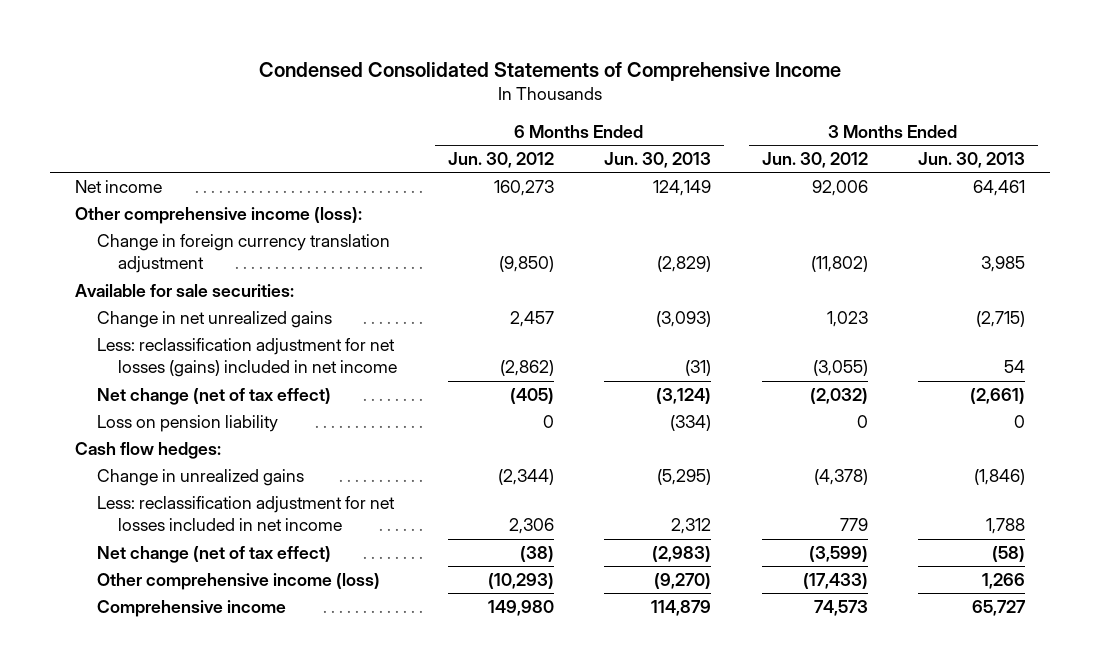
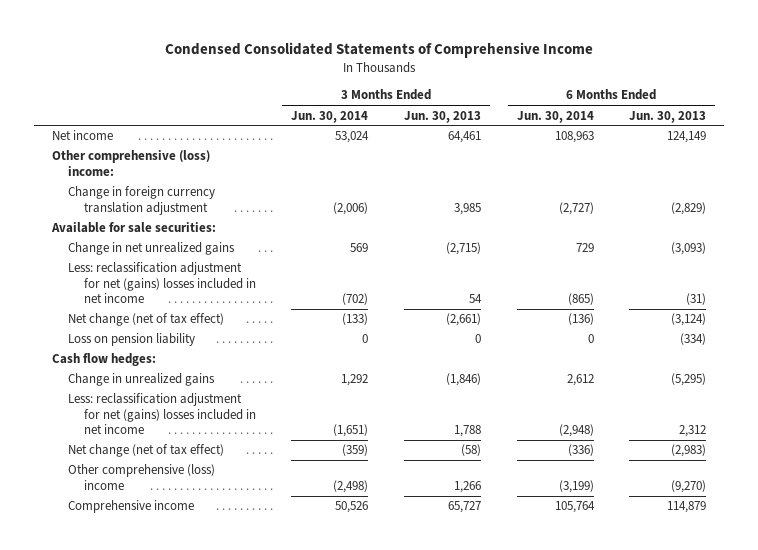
- | 6 Months Ended Jun. 30, 2012 | 6 Months Ended Jun. 30, 2013 | 3 Months Ended Jun. 30, 2012 | 3 Months Ended Jun. 30, 2013
+ | 3 Months Ended Jun. 30, 2014 | 3 Months Ended Jun. 30, 2013 | 6 Months Ended Jun. 30, 2014 | 6 Months Ended Jun. 30, 2013
- Other comprehensive income (loss):
+ Other comprehensive (loss) income:
- Less: reclassification adjustment for net losses (gains) included in net income | (2,862) | (31) | (3,055) | 54
+ Less: reclassification adjustment for net (gains) losses included in net income | (702) | 54 | (865) | (31)
- Less: reclassification adjustment for net losses included in net income | 2,306 | 2,312 | 779 | 1,788
+ Less: reclassification adjustment for net (gains) losses included in net income | (1,651) | 1,788 | (2,948) | 2,312
- Other comprehensive income (loss) | (10,293) | (9,270) | (17,433) | 1,266
+ Other comprehensive (loss) income | (2,498) | 1,266 | (3,199) | (9,270)

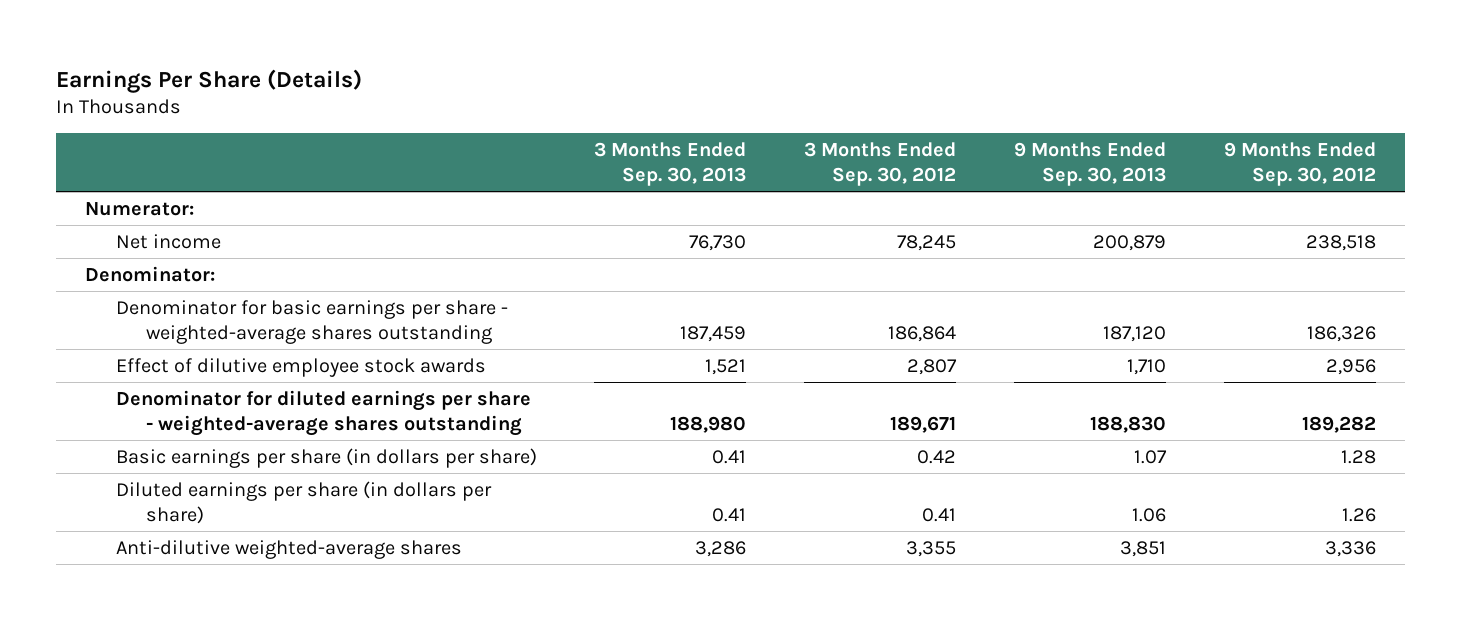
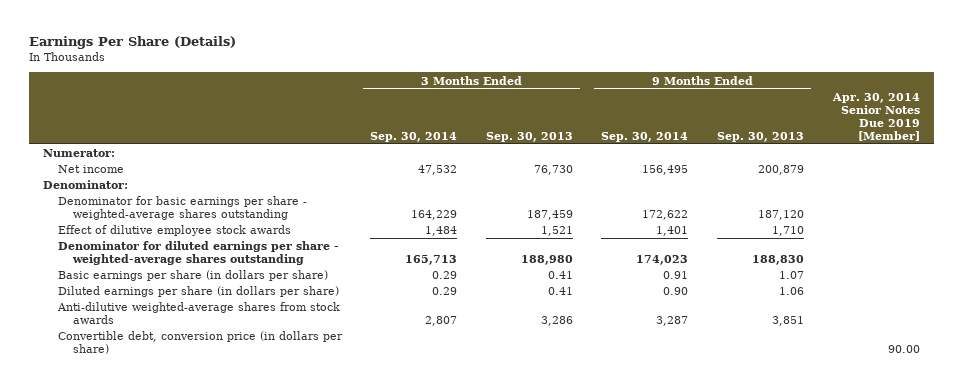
- | 3 Months Ended Sep. 30, 2013 | 3 Months Ended Sep. 30, 2012 | 9 Months Ended Sep. 30, 2013 | 9 Months Ended Sep. 30, 2012
+ | 3 Months Ended Sep. 30, 2014 | 3 Months Ended Sep. 30, 2013 | 9 Months Ended Sep. 30, 2014 | 9 Months Ended Sep. 30, 2013 | Apr. 30, 2014 Senior Notes Due 2019 [Member]
- Anti-dilutive weighted-average shares | 3,286 | 3,355 | 3,851 | 3,336
+ Anti-dilutive weighted-average shares from stock awards | 2,807 | 3,286 | 3,287 | 3,851 |
+ Convertible debt, conversion price (in dollars per share) | | | | | 90.00

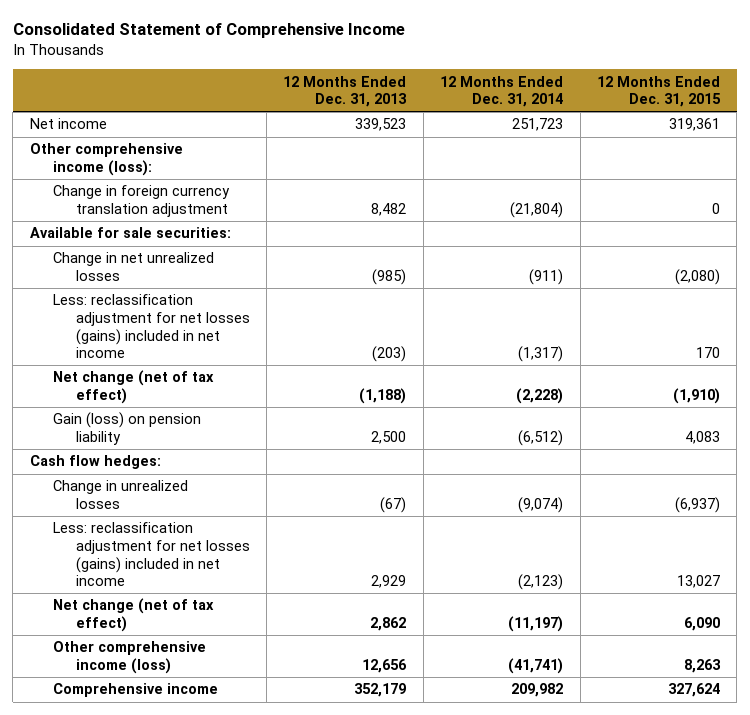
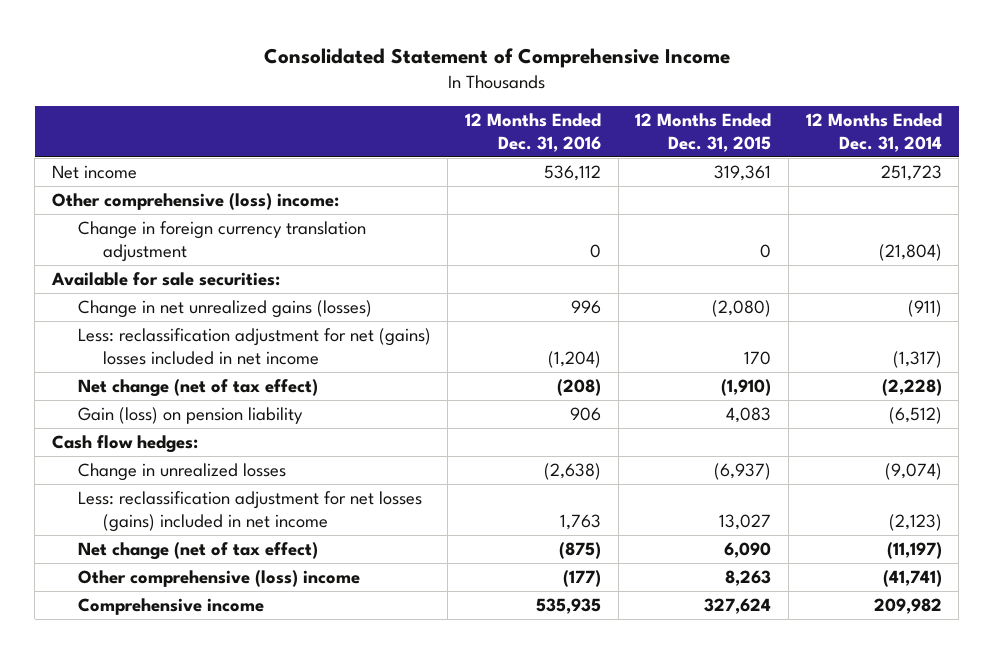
- | 12 Months Ended Dec. 31, 2013 | 12 Months Ended Dec. 31, 2014 | 12 Months Ended Dec. 31, 2015
+ | 12 Months Ended Dec. 31, 2016 | 12 Months Ended Dec. 31, 2015 | 12 Months Ended Dec. 31, 2014
- Other comprehensive income (loss):
+ Other comprehensive (loss) income:
- Change in net unrealized losses | (985) | (911) | (2,080)
- Less: reclassification adjustment for net losses (gains) included in net income | (203) | (1,317) | 170
+ Change in net unrealized gains (losses) | 996 | (2,080) | (911)
+ Less: reclassification adjustment for net (gains) losses included in net income | (1,204) | 170 | (1,317)
- Other comprehensive income (loss) | 12,656 | (41,741) | 8,263
+ Other comprehensive (loss) income | (177) | 8,263 | (41,741)

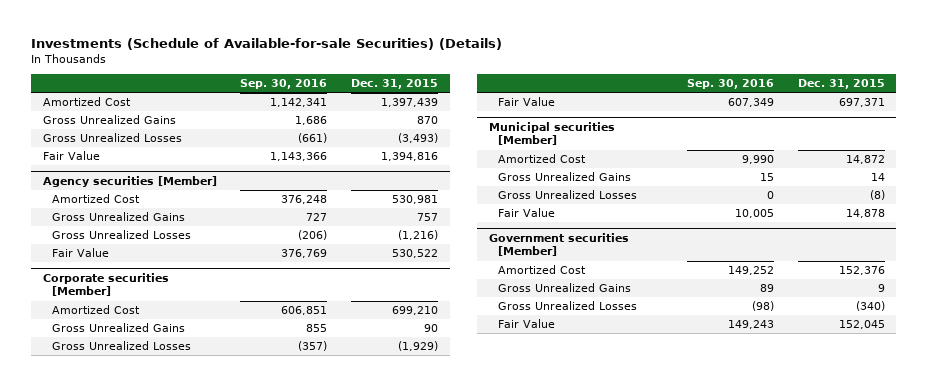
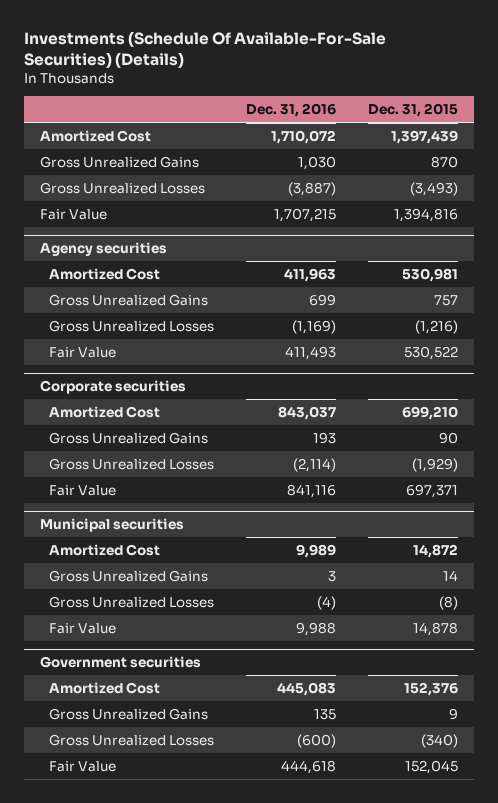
- Investments (Schedule of Available-for-sale Securities) (Details)
+ Investments (Schedule Of Available-For-Sale Securities) (Details)
- | Sep. 30, 2016 | Dec. 31, 2015
+ | Dec. 31, 2016 | Dec. 31, 2015
- Agency securities [Member]
+ Agency securities
- Corporate securities [Member]
+ Corporate securities
- Municipal securities [Member]
+ Municipal securities
- Government securities [Member]
+ Government securities

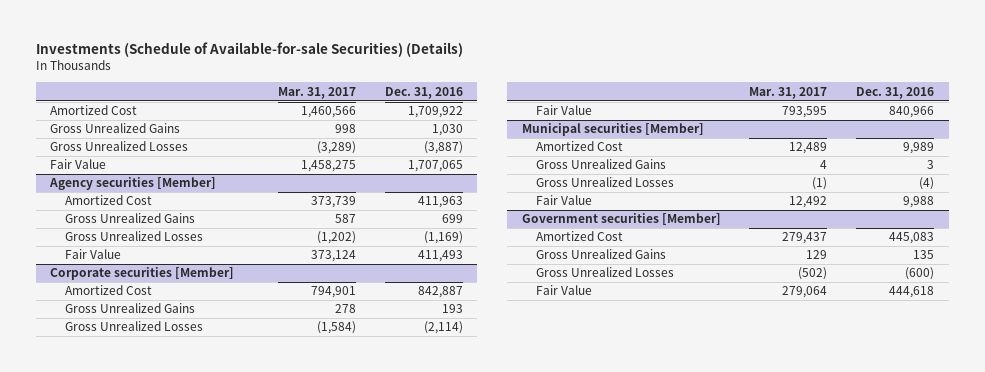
- Investments (Schedule Of Available-For-Sale Securities) (Details)
+ Investments (Schedule of Available-for-sale Securities) (Details)
- | Dec. 31, 2016 | Dec. 31, 2015
+ | Mar. 31, 2017 | Dec. 31, 2016
- Amortized Cost | 1,710,072 | 1,397,439
+ Amortized Cost | 1,460,566 | 1,709,922
- Fair Value | 1,707,215 | 1,394,816
- Agency securities
+ Fair Value | 1,458,275 | 1,707,065
+ Agency securities [Member]
- Corporate securities
- Amortized Cost | 843,037 | 699,210
+ Corporate securities [Member]
+ Amortized Cost | 794,901 | 842,887
- Fair Value | 841,116 | 697,371
- Municipal securities
+ Fair Value | 793,595 | 840,966
+ Municipal securities [Member]
- Government securities
+ Government securities [Member]

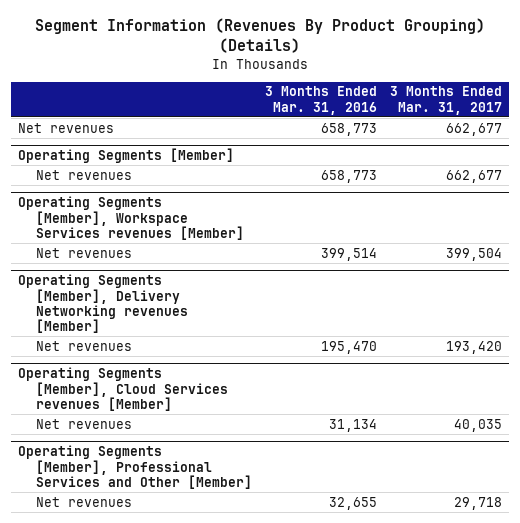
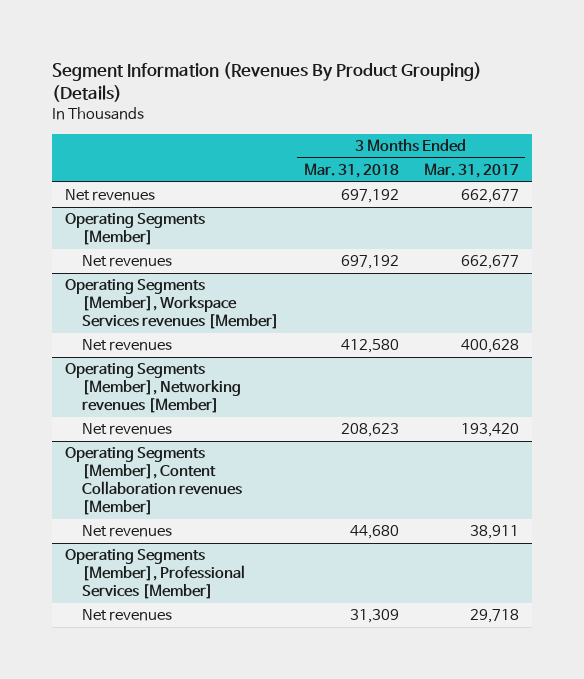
- | 3 Months Ended Mar. 31, 2016 | 3 Months Ended Mar. 31, 2017
+ | 3 Months Ended Mar. 31, 2018 | 3 Months Ended Mar. 31, 2017
@ Operating Segments [Member], Workspace Services revenues [Member]
- Net revenues | 399,514 | 399,504
- Operating Segments [Member], Delivery Networking revenues [Member]
@ Operating Segments [Member], Workspace Services revenues [Member]
+ Net revenues | 412,580 | 400,628
+ Operating Segments [Member], Networking revenues [Member]
- Operating Segments [Member], Cloud Services revenues [Member]
- Net revenues | 31,134 | 40,035
- Operating Segments [Member], Professional Services and Other [Member]
+ Operating Segments [Member], Content Collaboration revenues [Member]
+ Net revenues | 44,680 | 38,911
+ Operating Segments [Member], Professional Services [Member]

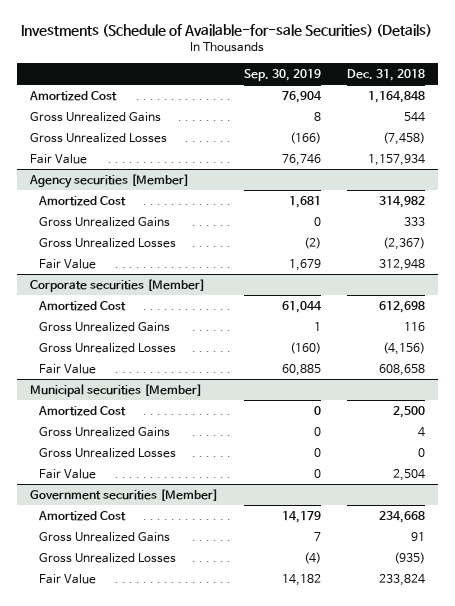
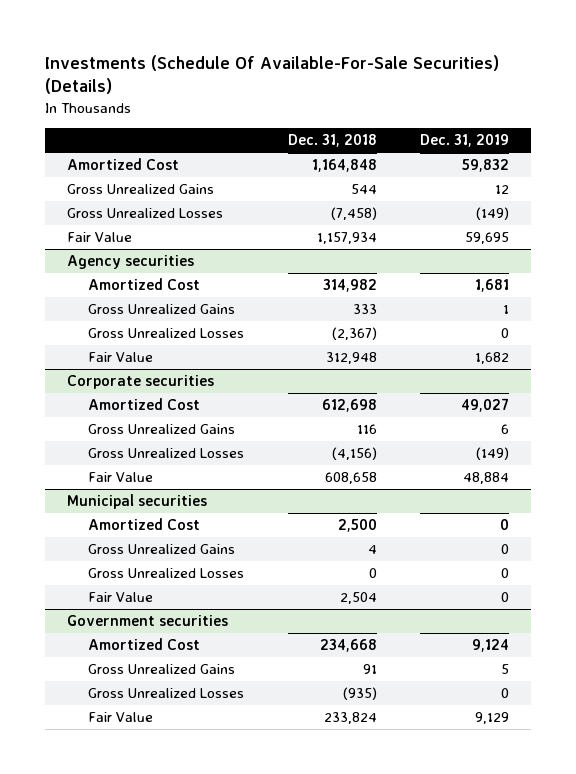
- Investments (Schedule of Available-for-sale Securities) (Details)
+ Investments (Schedule Of Available-For-Sale Securities) (Details)
- | Sep. 30, 2019 | Dec. 31, 2018
+ | Dec. 31, 2018 | Dec. 31, 2019
- Agency securities [Member]
+ Agency securities
- Corporate securities [Member]
+ Corporate securities
- Municipal securities [Member]
+ Municipal securities
- Government securities [Member]
+ Government securities

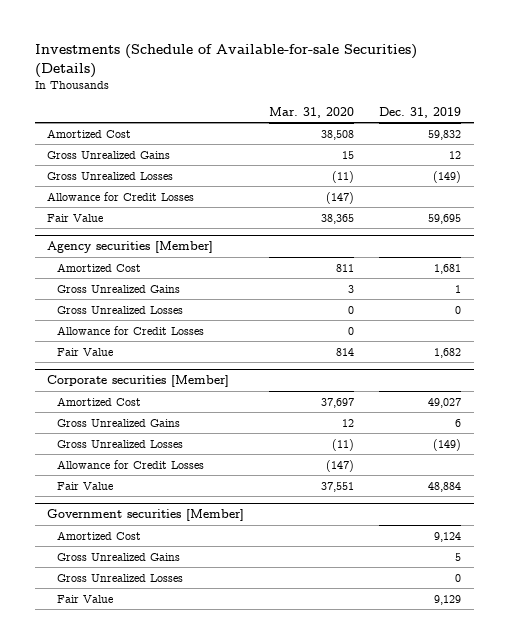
- Investments (Schedule Of Available-For-Sale Securities) (Details)
+ Investments (Schedule of Available-for-sale Securities) (Details)
- | Dec. 31, 2018 | Dec. 31, 2019
+ | Mar. 31, 2020 | Dec. 31, 2019
+ Allowance for Credit Losses | (147) |
- Agency securities
+ Agency securities [Member]
+ Allowance for Credit Losses | 0 |
- Corporate securities
+ Corporate securities [Member]
+ Allowance for Credit Losses | (147) |
- Municipal securities
- Amortized Cost | 2,500 | 0
- Gross Unrealized Gains | 4 | 0
- Gross Unrealized Losses | 0 | 0
- Fair Value | 2,504 | 0
- Government securities
+ Government securities [Member]

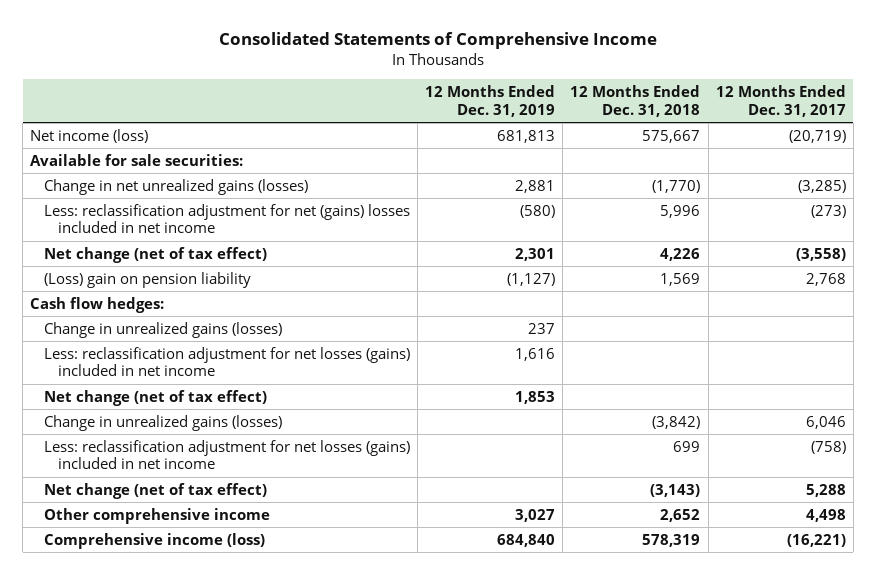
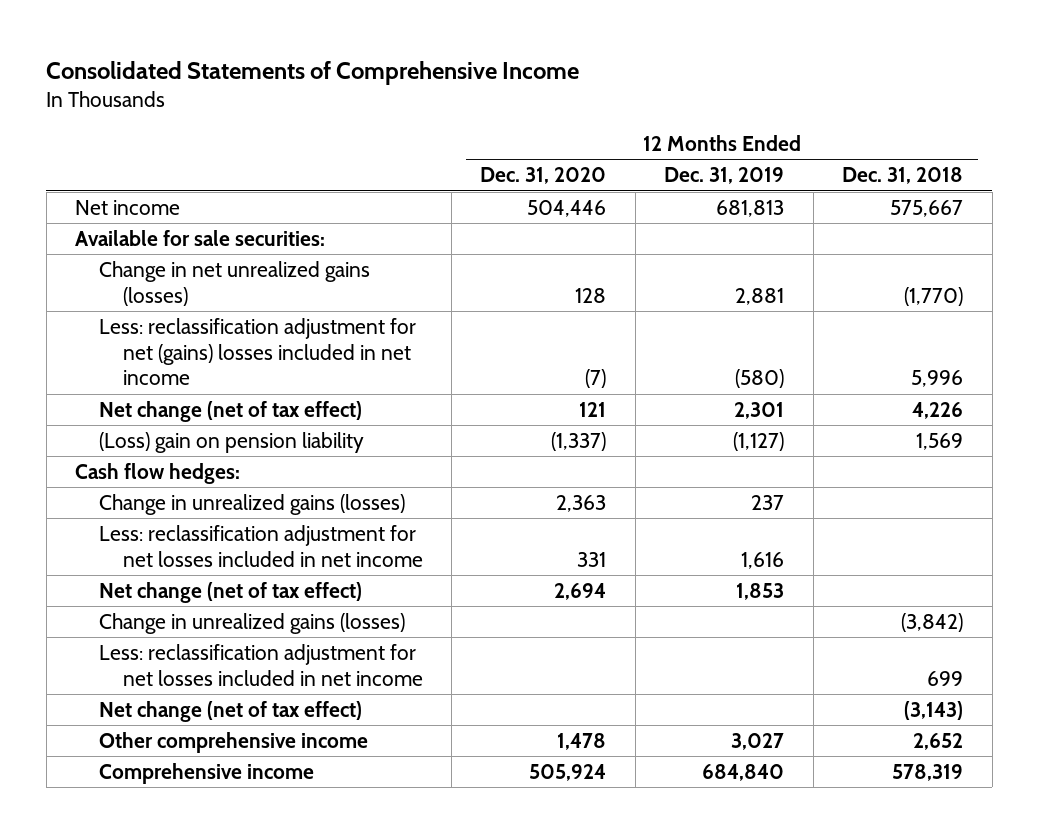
- | 12 Months Ended Dec. 31, 2019 | 12 Months Ended Dec. 31, 2018 | 12 Months Ended Dec. 31, 2017
+ | 12 Months Ended Dec. 31, 2020 | 12 Months Ended Dec. 31, 2019 | 12 Months Ended Dec. 31, 2018
- Net income (loss) | 681,813 | 575,667 | (20,719)
+ Net income | 504,446 | 681,813 | 575,667
- Less: reclassification adjustment for net losses (gains) included in net income | 1,616 | |
+ Less: reclassification adjustment for net losses included in net income | 331 | 1,616 |
- Less: reclassification adjustment for net losses (gains) included in net income | | 699 | (758)
+ Less: reclassification adjustment for net losses included in net income | | | 699
- Comprehensive income (loss) | 684,840 | 578,319 | (16,221)
+ Comprehensive income | 505,924 | 684,840 | 578,319

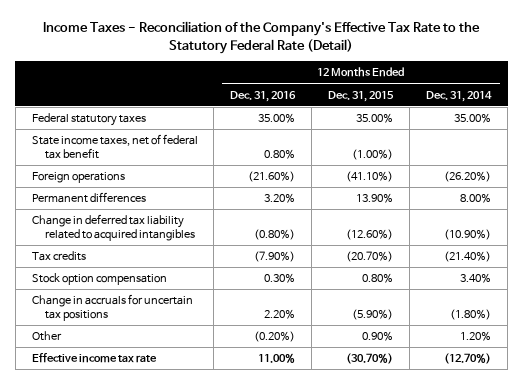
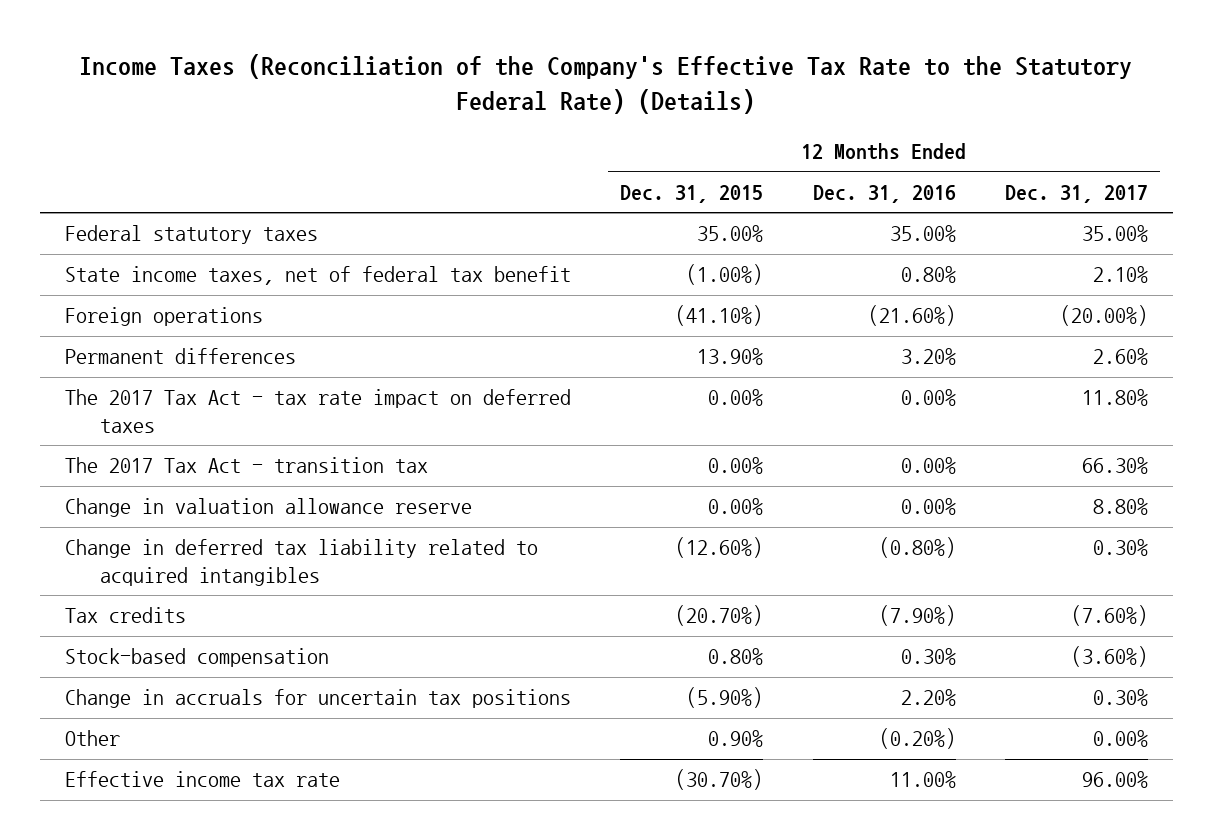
- Income Taxes - Reconciliation of the Company's Effective Tax Rate to the Statutory Federal Rate (Detail)
+ Income Taxes (Reconciliation of the Company's Effective Tax Rate to the Statutory Federal Rate) (Details)
- | 12 Months Ended Dec. 31, 2016 | 12 Months Ended Dec. 31, 2015 | 12 Months Ended Dec. 31, 2014
+ | 12 Months Ended Dec. 31, 2015 | 12 Months Ended Dec. 31, 2016 | 12 Months Ended Dec. 31, 2017
+ The 2017 Tax Act - tax rate impact on deferred taxes | 0.00% | 0.00% | 11.80%
+ The 2017 Tax Act - transition tax | 0.00% | 0.00% | 66.30%
+ Change in valuation allowance reserve | 0.00% | 0.00% | 8.80%
- Stock option compensation | 0.30% | 0.80% | 3.40%
+ Stock-based compensation | 0.80% | 0.30% | (3.60%)

